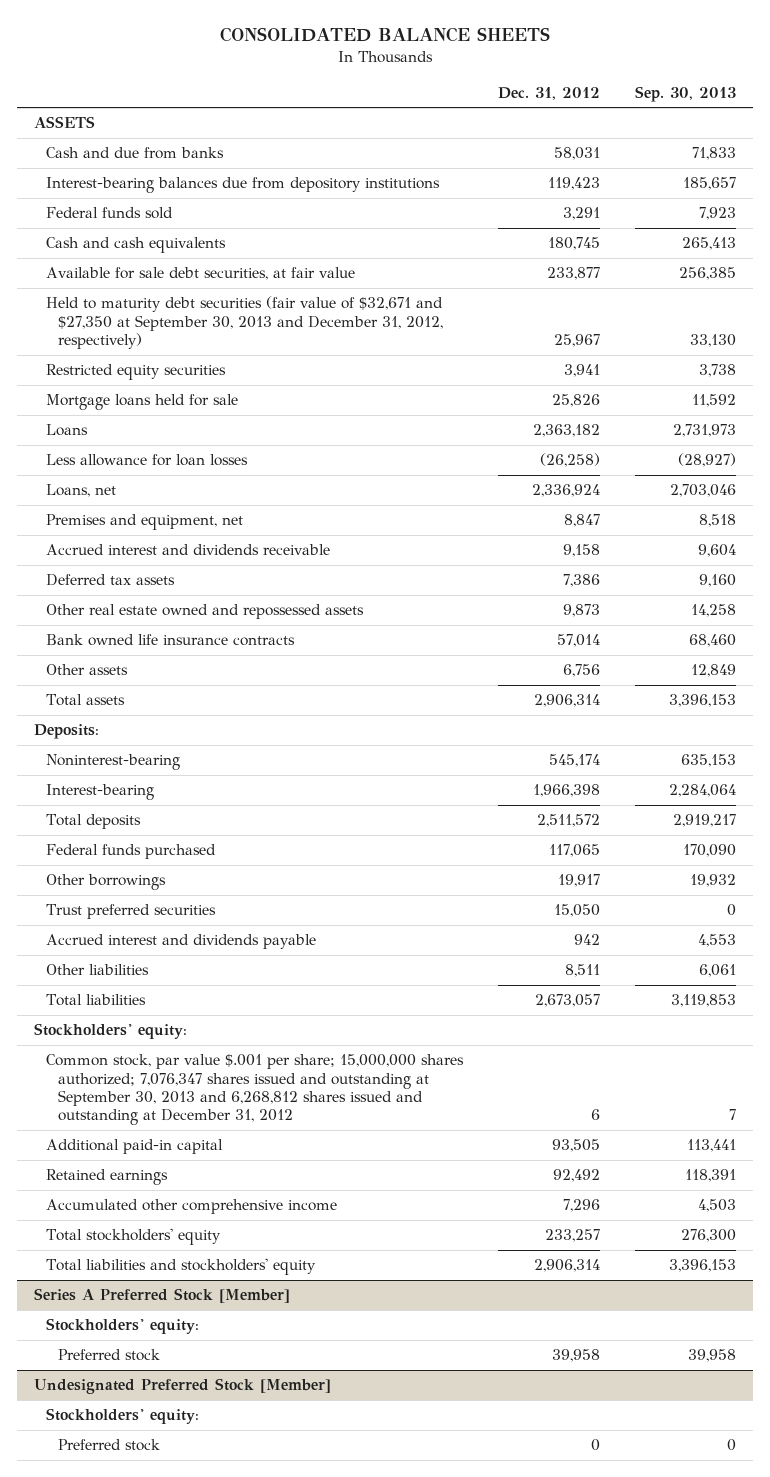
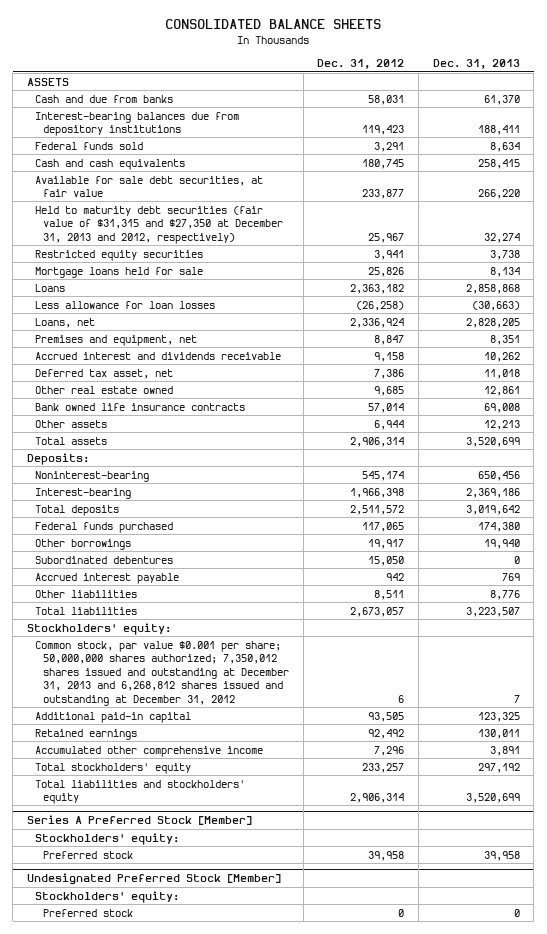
- | Dec. 31, 2012 | Sep. 30, 2013
+ | Dec. 31, 2012 | Dec. 31, 2013
- Held to maturity debt securities (fair value of $32,671 and $27,350 at September 30, 2013 and December 31, 2012, respectively) | 25,967 | 33,130
+ Held to maturity debt securities (fair value of $31,315 and $27,350 at December 31, 2013 and 2012, respectively) | 25,967 | 32,274
- Deferred tax assets | 7,386 | 9,160
- Other real estate owned and repossessed assets | 9,873 | 14,258
+ Deferred tax asset, net | 7,386 | 11,018
+ Other real estate owned | 9,685 | 12,861
- Other assets | 6,756 | 12,849
+ Other assets | 6,944 | 12,213
- Trust preferred securities | 15,050 | 0
- Accrued interest and dividends payable | 942 | 4,553
+ Subordinated debentures | 15,050 | 0
+ Accrued interest payable | 942 | 769
- Common stock, par value $.001 per share; 15,000,000 shares authorized; 7,076,347 shares issued and outstanding at September 30, 2013 and 6,268,812 shares issued and outstanding at December 31, 2012 | 6 | 7
+ Common stock, par value $0.001 per share; 50,000,000 shares authorized; 7,350,012 shares issued and outstanding at December 31, 2013 and 6,268,812 shares issued and outstanding at December 31, 2012 | 6 | 7

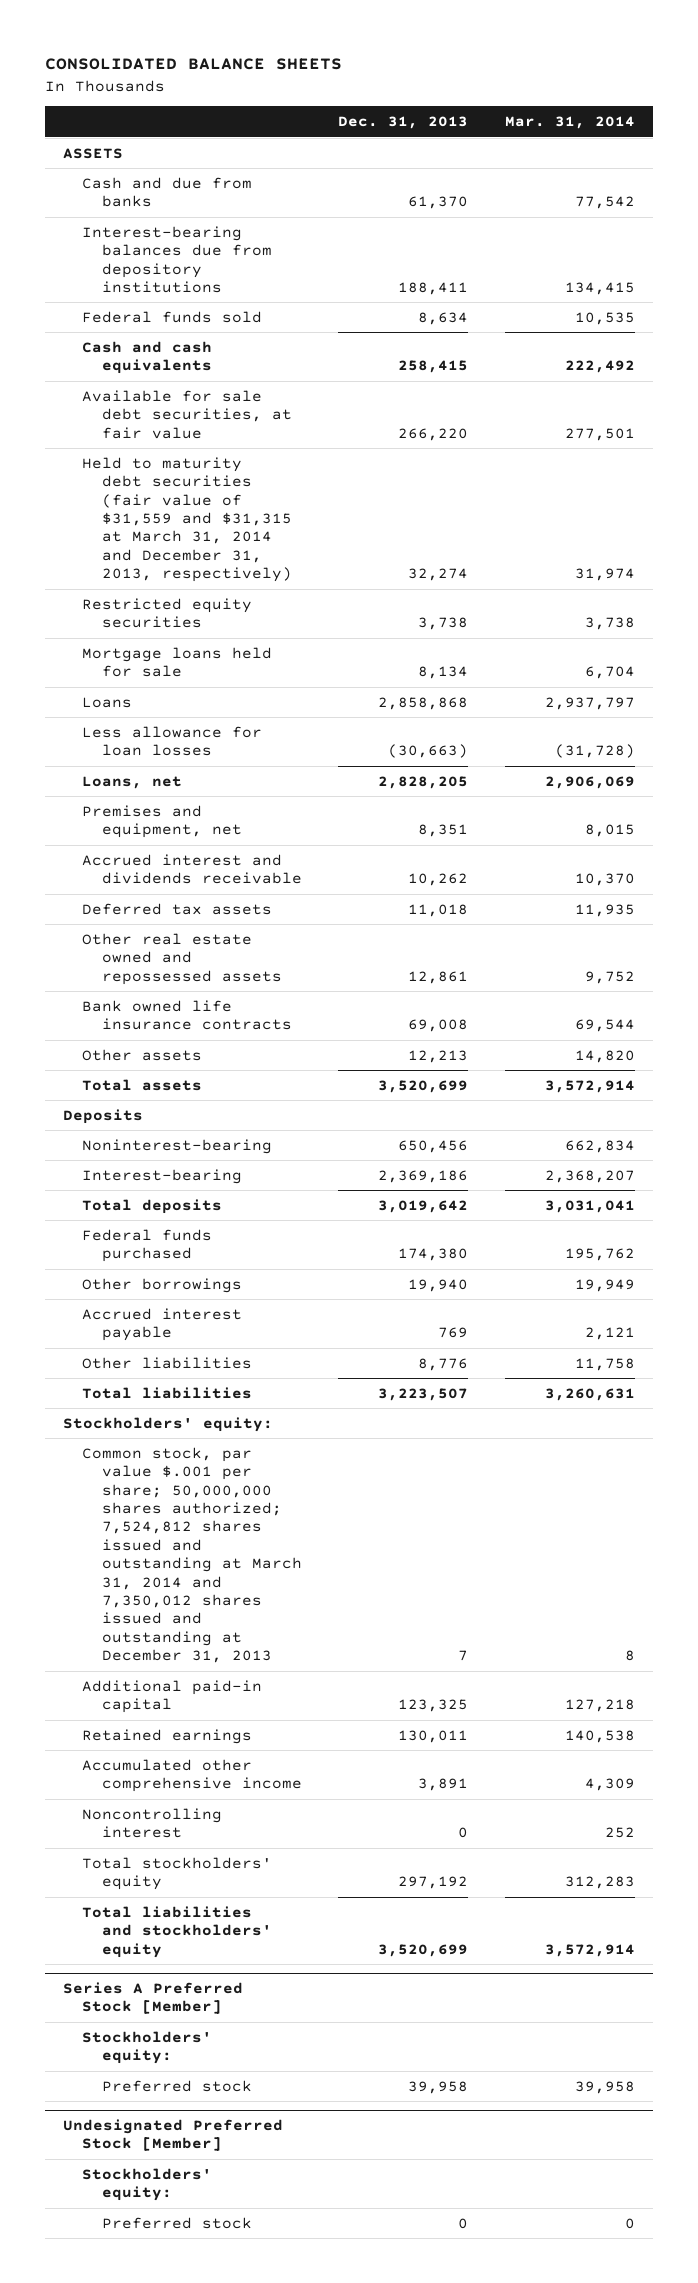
- | Dec. 31, 2012 | Dec. 31, 2013
+ | Dec. 31, 2013 | Mar. 31, 2014
- Held to maturity debt securities (fair value of $31,315 and $27,350 at December 31, 2013 and 2012, respectively) | 25,967 | 32,274
+ Held to maturity debt securities (fair value of $31,559 and $31,315 at March 31, 2014 and December 31, 2013, respectively) | 32,274 | 31,974
- Deferred tax asset, net | 7,386 | 11,018
- Other real estate owned | 9,685 | 12,861
+ Deferred tax assets | 11,018 | 11,935
+ Other real estate owned and repossessed assets | 12,861 | 9,752
- Deposits:
+ Deposits
- Subordinated debentures | 15,050 | 0
- Common stock, par value $0.001 per share; 50,000,000 shares authorized; 7,350,012 shares issued and outstanding at December 31, 2013 and 6,268,812 shares issued and outstanding at December 31, 2012 | 6 | 7
+ Common stock, par value $.001 per share; 50,000,000 shares authorized; 7,524,812 shares issued and outstanding at March 31, 2014 and 7,350,012 shares issued and outstanding at December 31, 2013 | 7 | 8
+ Noncontrolling interest | 0 | 252

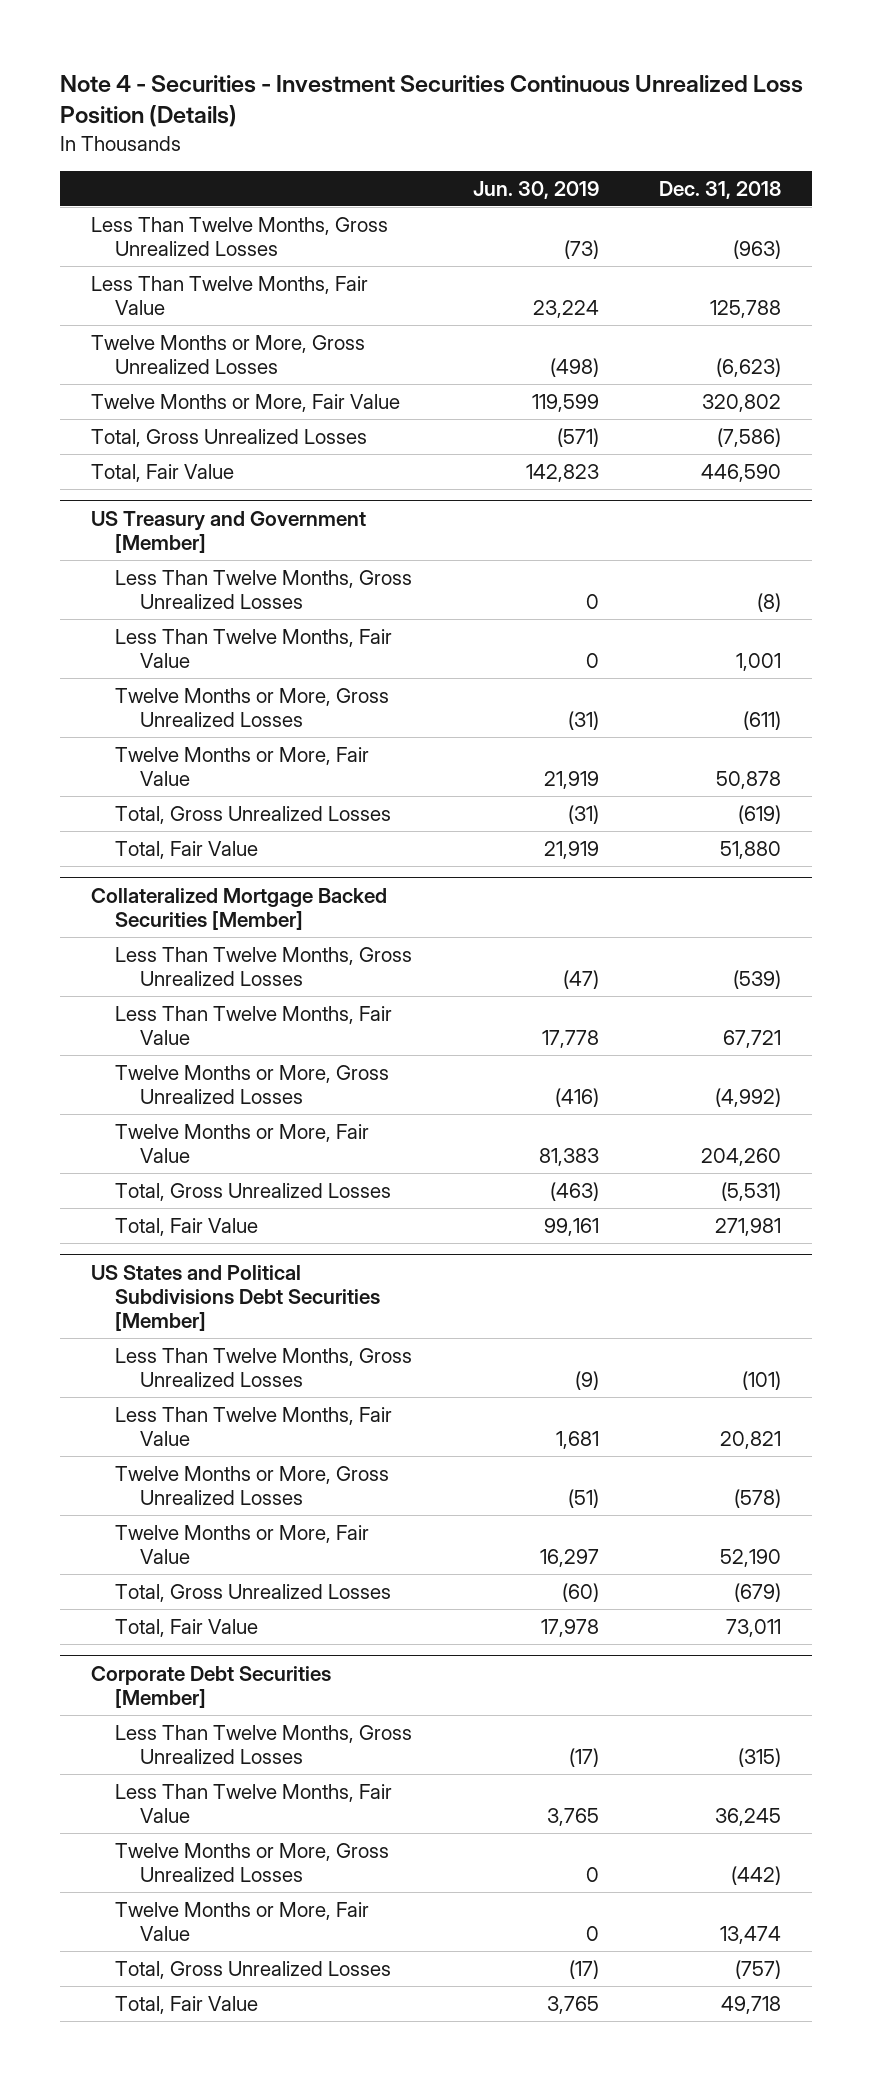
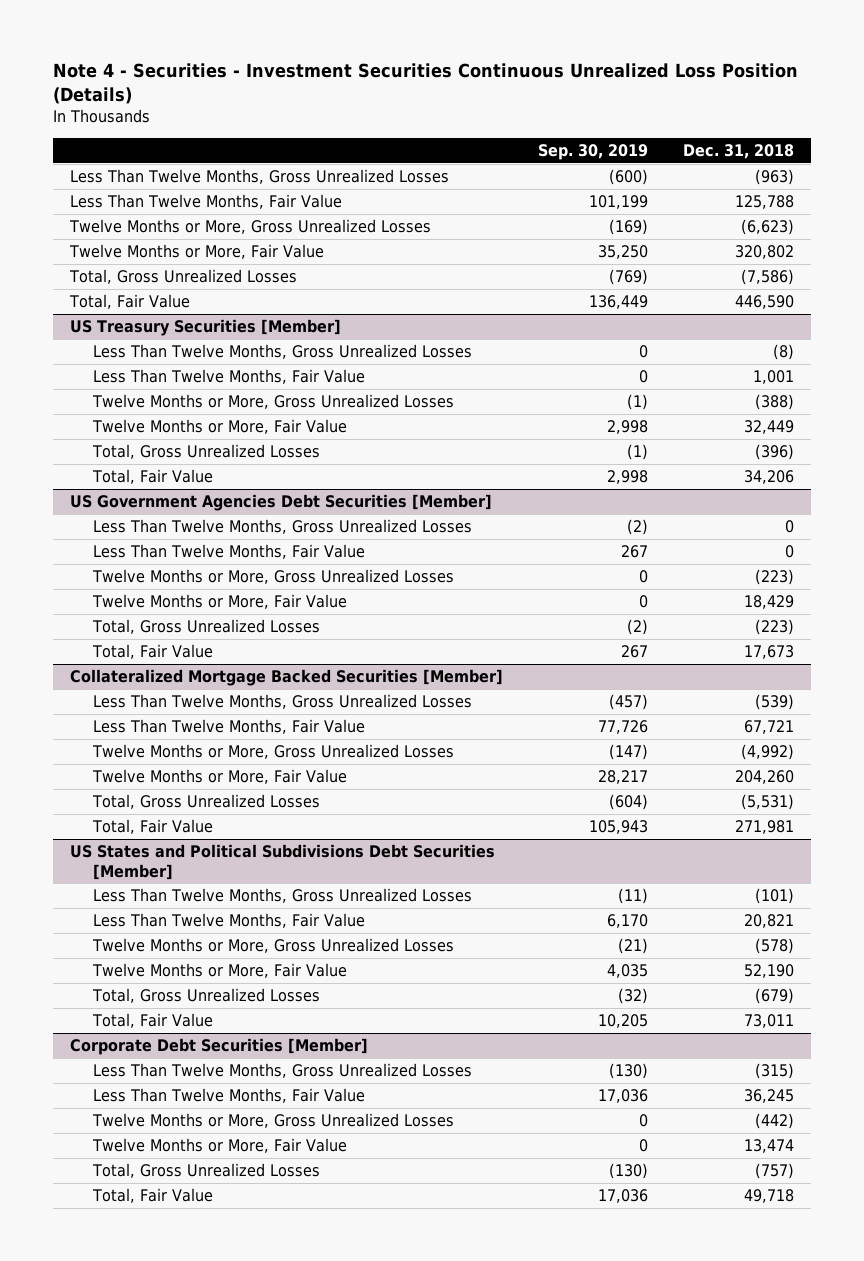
- | Jun. 30, 2019 | Dec. 31, 2018
+ | Sep. 30, 2019 | Dec. 31, 2018
- US Treasury and Government [Member]
+ US Treasury Securities [Member]
- Twelve Months or More, Gross Unrealized Losses | (31) | (611)
- Twelve Months or More, Fair Value | 21,919 | 50,878
- Total, Gross Unrealized Losses | (31) | (619)
- Total, Fair Value | 21,919 | 51,880
+ Twelve Months or More, Gross Unrealized Losses | (1) | (388)
+ Twelve Months or More, Fair Value | 2,998 | 32,449
+ Total, Gross Unrealized Losses | (1) | (396)
+ Total, Fair Value | 2,998 | 34,206
+ US Government Agencies Debt Securities [Member]
+ Less Than Twelve Months, Gross Unrealized Losses | (2) | 0
+ Less Than Twelve Months, Fair Value | 267 | 0
+ Twelve Months or More, Gross Unrealized Losses | 0 | (223)
+ Twelve Months or More, Fair Value | 0 | 18,429
+ Total, Gross Unrealized Losses | (2) | (223)
+ Total, Fair Value | 267 | 17,673

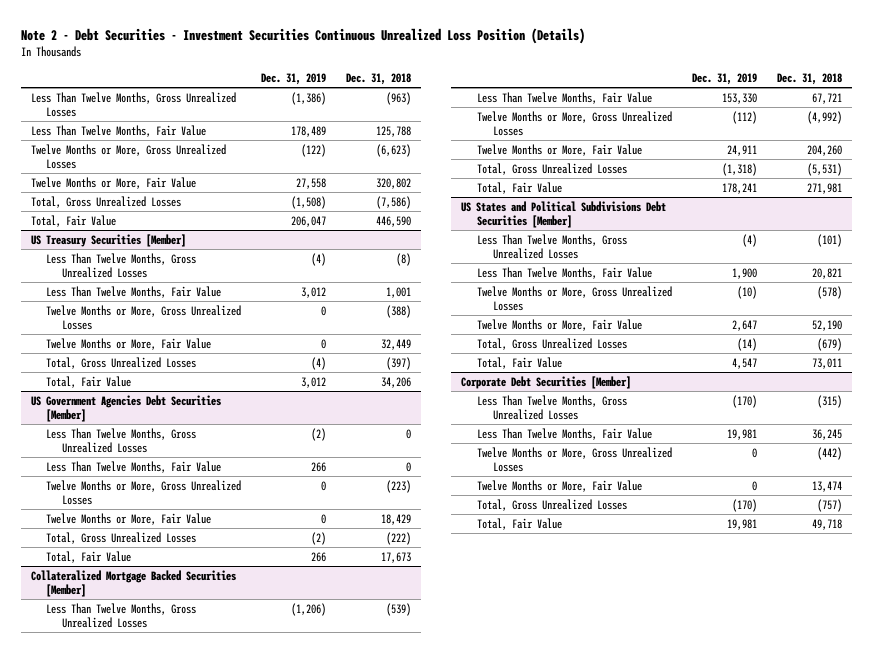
- Note 4 - Securities - Investment Securities Continuous Unrealized Loss Position (Details)
+ Note 2 - Debt Securities - Investment Securities Continuous Unrealized Loss Position (Details)
- | Sep. 30, 2019 | Dec. 31, 2018
+ | Dec. 31, 2019 | Dec. 31, 2018
@ US Treasury Securities [Member]
- Total, Gross Unrealized Losses | (1) | (396)
+ Total, Gross Unrealized Losses | (4) | (397)
@ US Government Agencies Debt Securities [Member]
- Total, Gross Unrealized Losses | (2) | (223)
+ Total, Gross Unrealized Losses | (2) | (222)

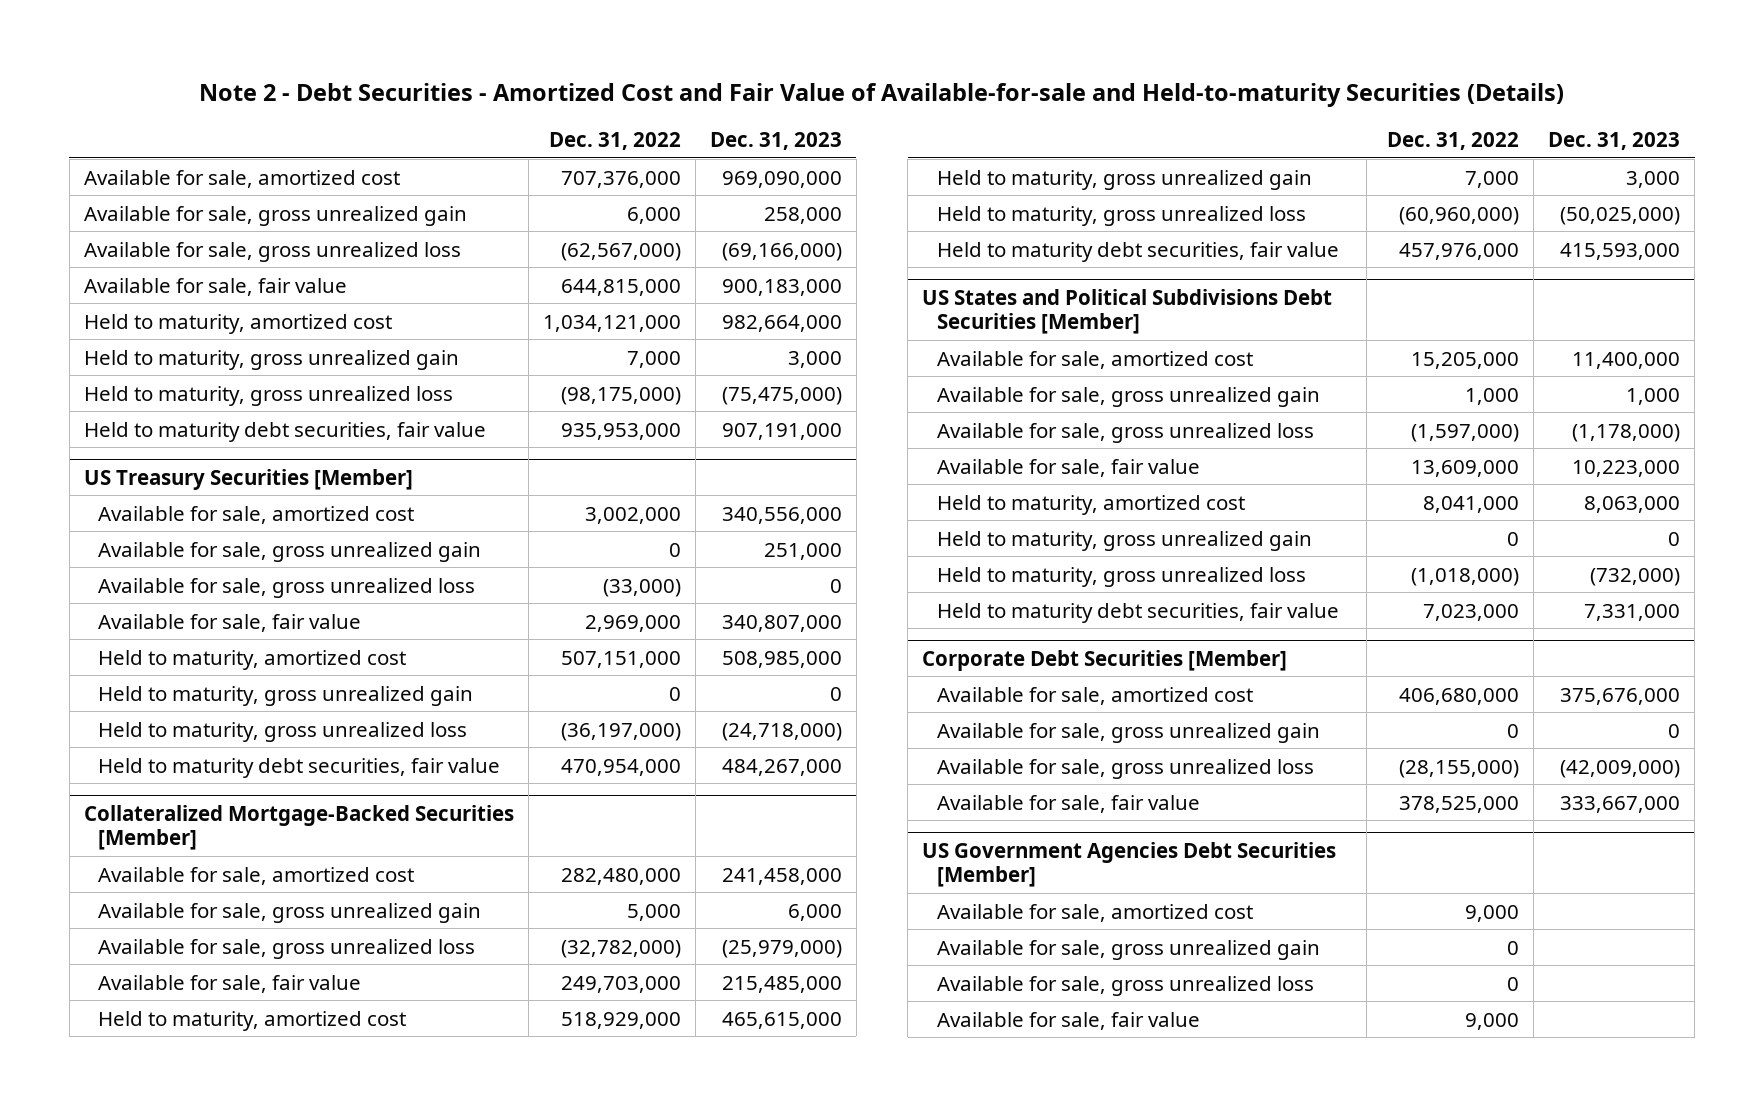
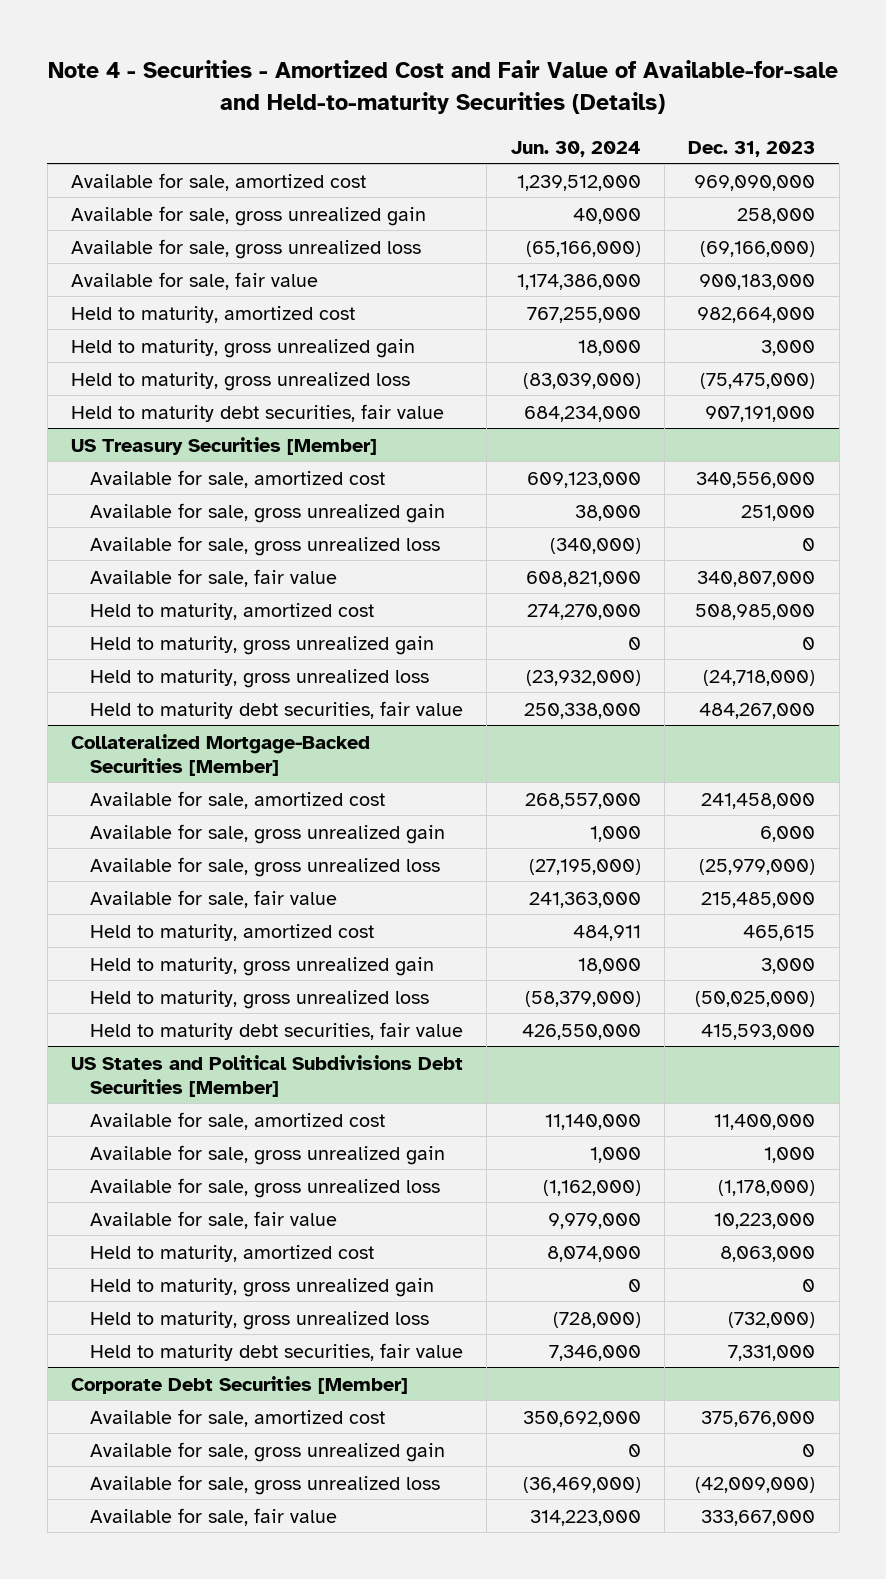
- Note 2 - Debt Securities - Amortized Cost and Fair Value of Available-for-sale and Held-to-maturity Securities (Details)
+ Note 4 - Securities - Amortized Cost and Fair Value of Available-for-sale and Held-to-maturity Securities (Details)
- | Dec. 31, 2022 | Dec. 31, 2023
+ | Jun. 30, 2024 | Dec. 31, 2023
@ Collateralized Mortgage-Backed Securities [Member]
- Held to maturity, amortized cost | 518,929,000 | 465,615,000
+ Held to maturity, amortized cost | 484,911 | 465,615
- US Government Agencies Debt Securities [Member]
- Available for sale, amortized cost | 9,000 |
- Available for sale, gross unrealized gain | 0 |
- Available for sale, gross unrealized loss | 0 |
- Available for sale, fair value | 9,000 |

